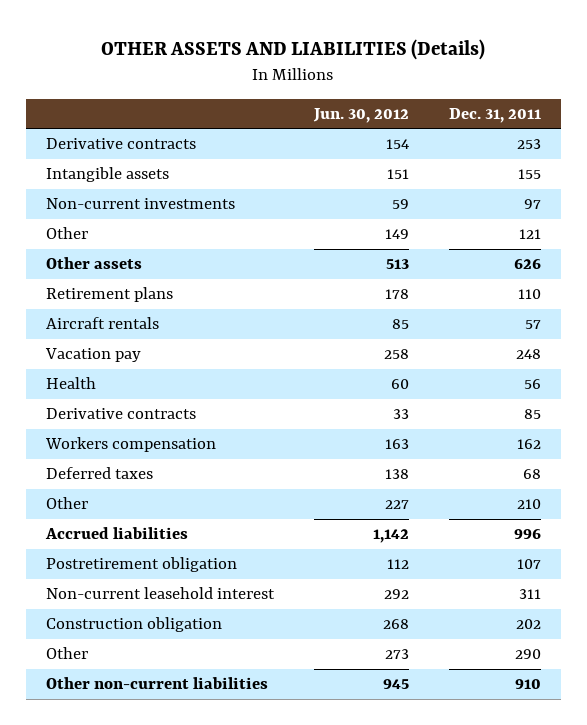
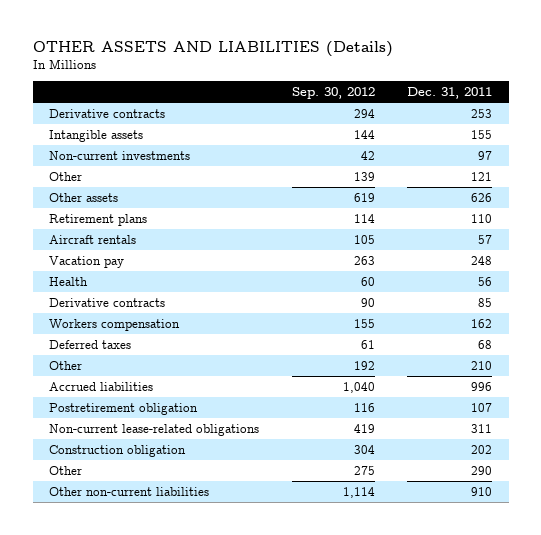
- | Jun. 30, 2012 | Dec. 31, 2011
+ | Sep. 30, 2012 | Dec. 31, 2011
- Non-current leasehold interest | 292 | 311
+ Non-current lease-related obligations | 419 | 311

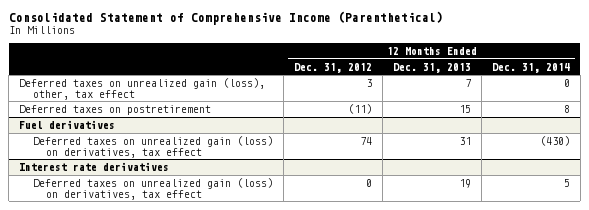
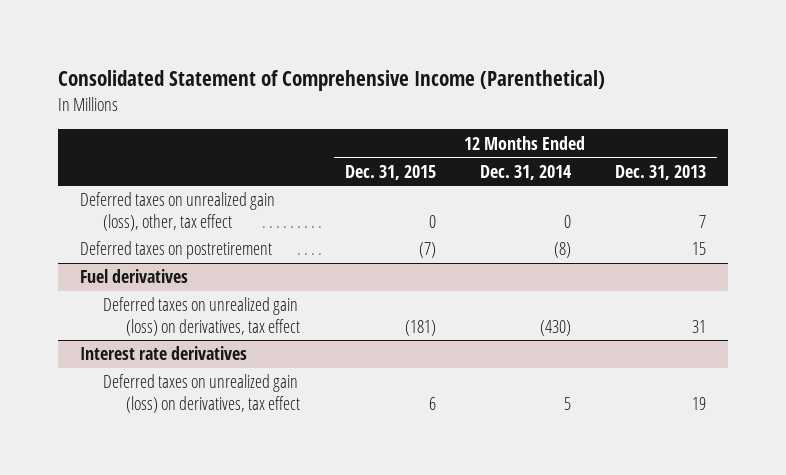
- | 12 Months Ended Dec. 31, 2012 | 12 Months Ended Dec. 31, 2013 | 12 Months Ended Dec. 31, 2014
+ | 12 Months Ended Dec. 31, 2015 | 12 Months Ended Dec. 31, 2014 | 12 Months Ended Dec. 31, 2013
- Deferred taxes on postretirement | (11) | 15 | 8
+ Deferred taxes on postretirement | (7) | (8) | 15

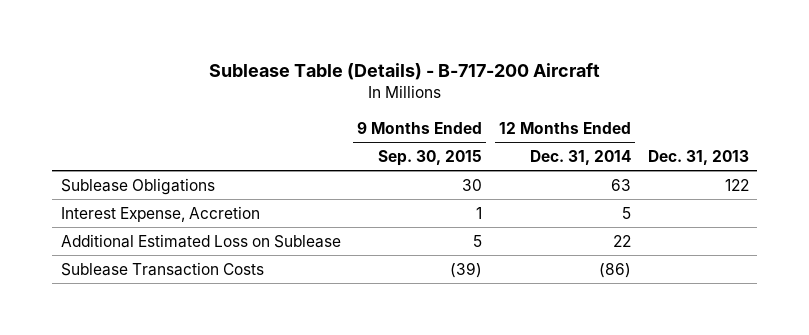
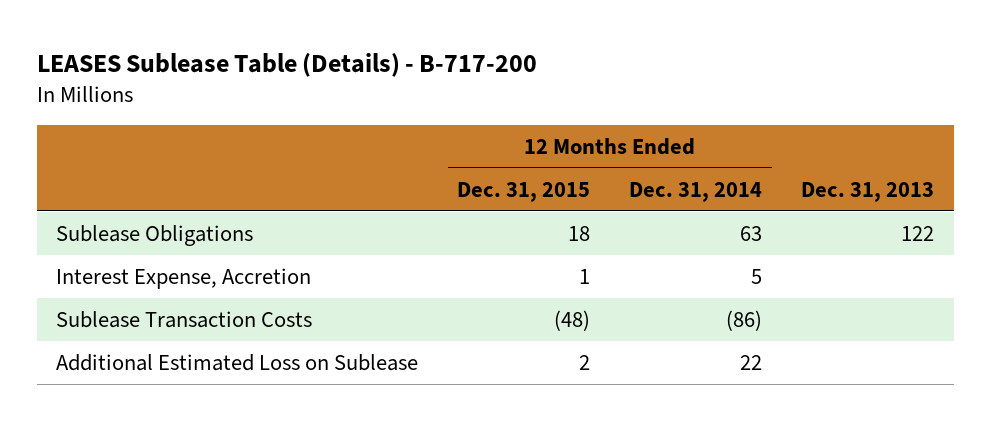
- Sublease Table (Details) - B-717-200 Aircraft
+ LEASES Sublease Table (Details) - B-717-200
- | 9 Months Ended Sep. 30, 2015 | 12 Months Ended Dec. 31, 2014 | Dec. 31, 2013
+ | 12 Months Ended Dec. 31, 2015 | 12 Months Ended Dec. 31, 2014 | Dec. 31, 2013
moved down: Additional Estimated Loss on Sublease | 2 | 22 |

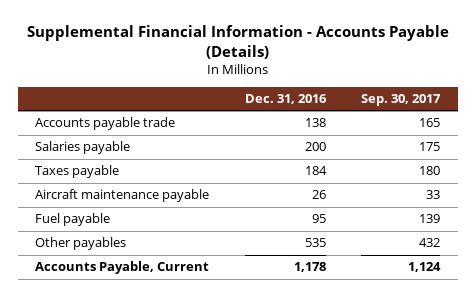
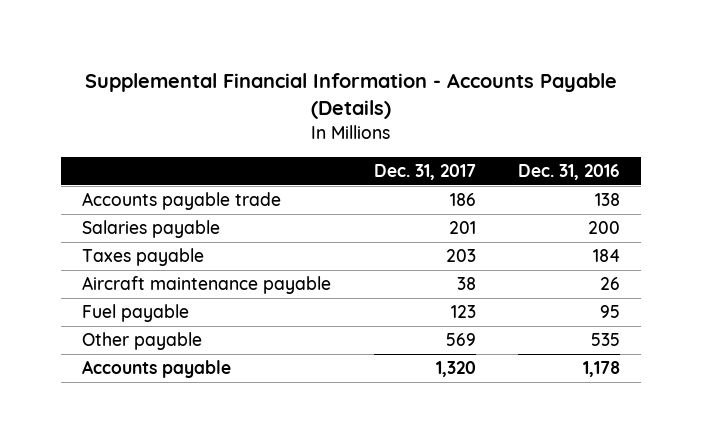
- | Dec. 31, 2016 | Sep. 30, 2017
+ | Dec. 31, 2017 | Dec. 31, 2016
- Other payables | 535 | 432
- Accounts Payable, Current | 1,178 | 1,124
+ Other payable | 569 | 535
+ Accounts payable | 1,320 | 1,178

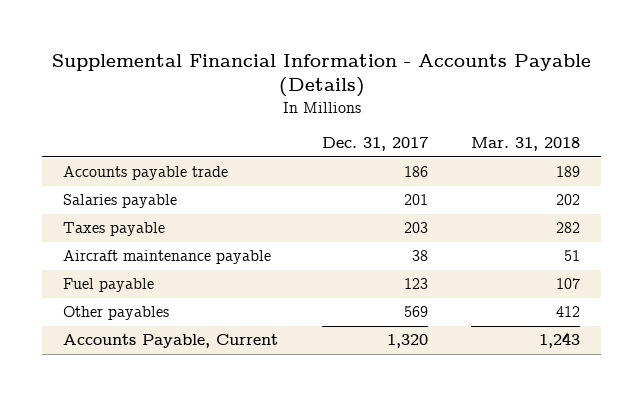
- | Dec. 31, 2017 | Dec. 31, 2016
+ | Dec. 31, 2017 | Mar. 31, 2018
- Other payable | 569 | 535
- Accounts payable | 1,320 | 1,178
+ Other payables | 569 | 412
+ Accounts Payable, Current | 1,320 | 1,243

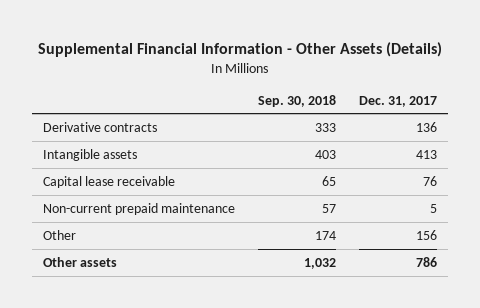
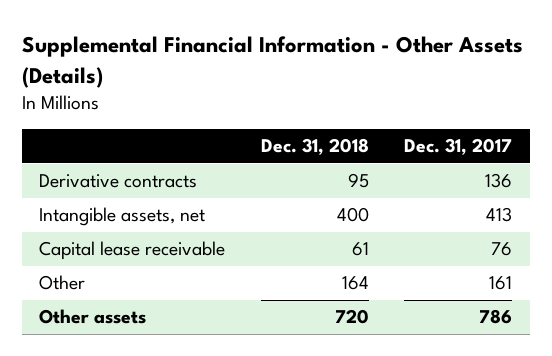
- | Sep. 30, 2018 | Dec. 31, 2017
+ | Dec. 31, 2018 | Dec. 31, 2017
- Intangible assets | 403 | 413
+ Intangible assets, net | 400 | 413
- Non-current prepaid maintenance | 57 | 5
- Other | 174 | 156
+ Other | 164 | 161

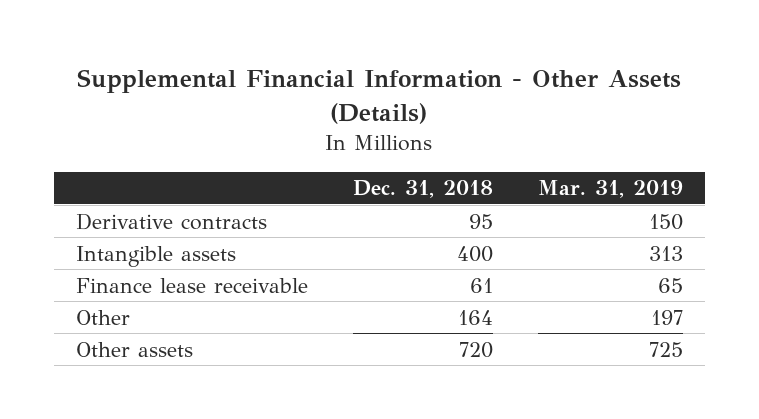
- | Dec. 31, 2018 | Dec. 31, 2017
+ | Dec. 31, 2018 | Mar. 31, 2019
- Intangible assets, net | 400 | 413
- Capital lease receivable | 61 | 76
+ Intangible assets | 400 | 313
+ Finance lease receivable | 61 | 65

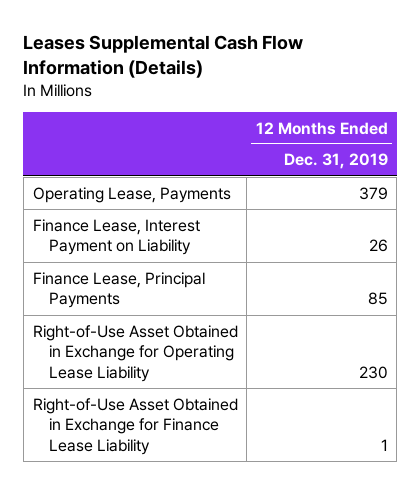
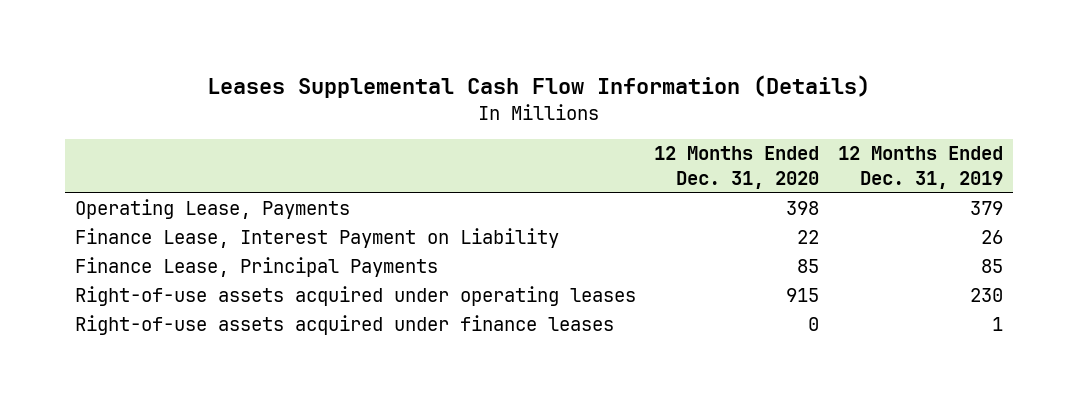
- | 12 Months Ended Dec. 31, 2019
+ | 12 Months Ended Dec. 31, 2020 | 12 Months Ended Dec. 31, 2019
- Right-of-Use Asset Obtained in Exchange for Operating Lease Liability | 230
- Right-of-Use Asset Obtained in Exchange for Finance Lease Liability | 1
+ Right-of-use assets acquired under operating leases | 915 | 230
+ Right-of-use assets acquired under finance leases | 0 | 1

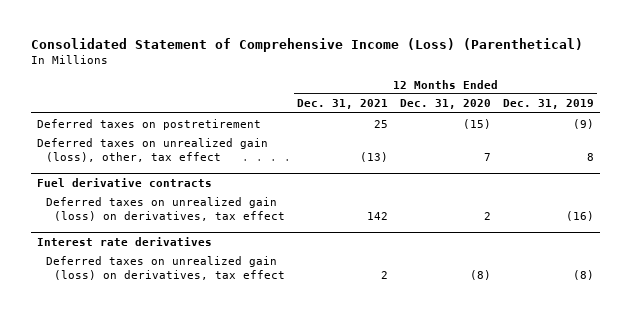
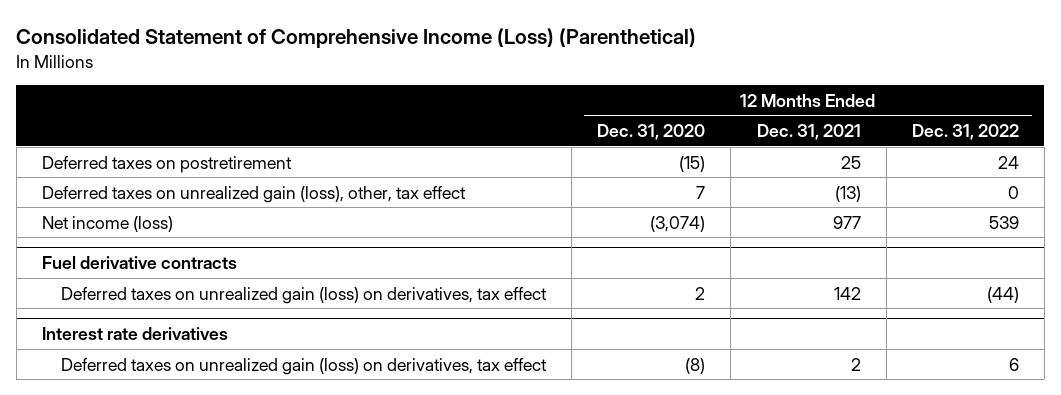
- | 12 Months Ended Dec. 31, 2021 | 12 Months Ended Dec. 31, 2020 | 12 Months Ended Dec. 31, 2019
+ | 12 Months Ended Dec. 31, 2020 | 12 Months Ended Dec. 31, 2021 | 12 Months Ended Dec. 31, 2022
+ Net income (loss) | (3,074) | 977 | 539

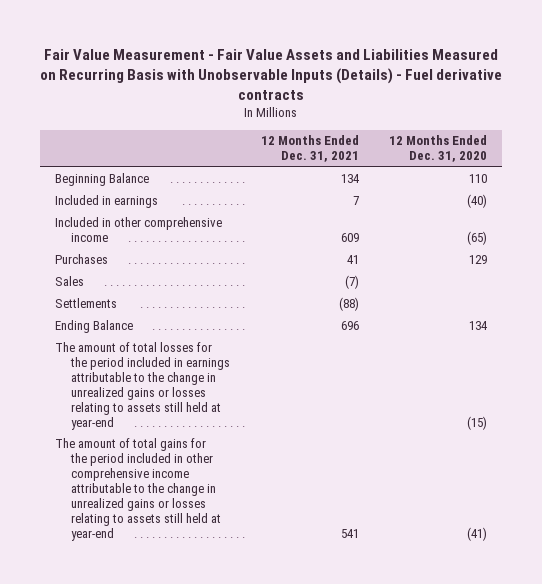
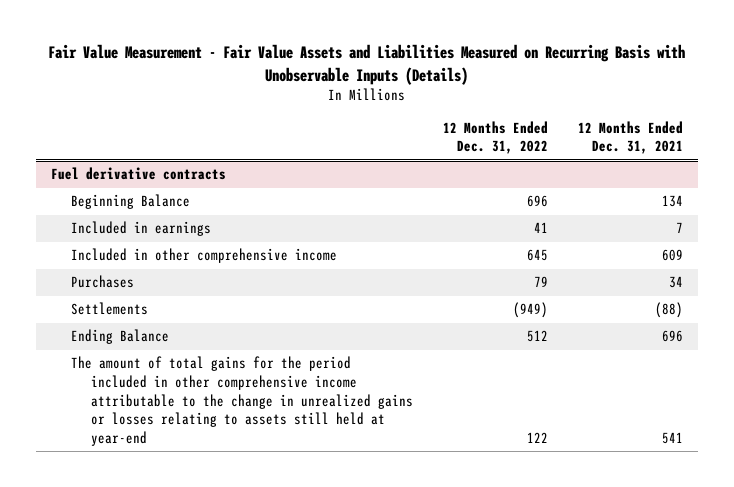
- Fair Value Measurement - Fair Value Assets and Liabilities Measured on Recurring Basis with Unobservable Inputs (Details) - Fuel derivative contracts
+ Fair Value Measurement - Fair Value Assets and Liabilities Measured on Recurring Basis with Unobservable Inputs (Details)
- | 12 Months Ended Dec. 31, 2021 | 12 Months Ended Dec. 31, 2020
+ | 12 Months Ended Dec. 31, 2022 | 12 Months Ended Dec. 31, 2021
+ Fuel derivative contracts
- Purchases | 41 | 129
- Sales | (7) |
+ Purchases | 79 | 34
- The amount of total losses for the period included in earnings attributable to the change in unrealized gains or losses relating to assets still held at year-end | | (15)

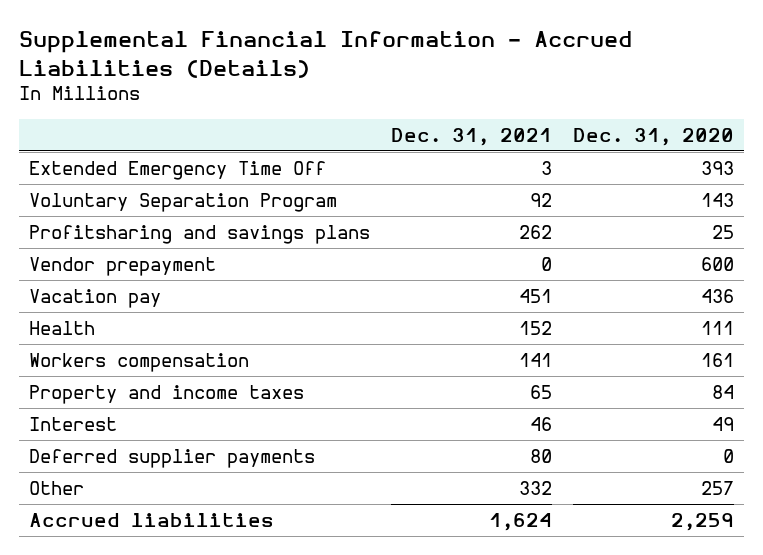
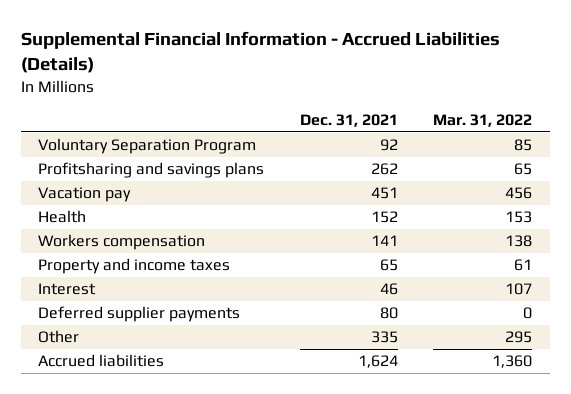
- | Dec. 31, 2021 | Dec. 31, 2020
+ | Dec. 31, 2021 | Mar. 31, 2022
- Extended Emergency Time Off | 3 | 393
- Vendor prepayment | 0 | 600
- Other | 332 | 257
+ Other | 335 | 295

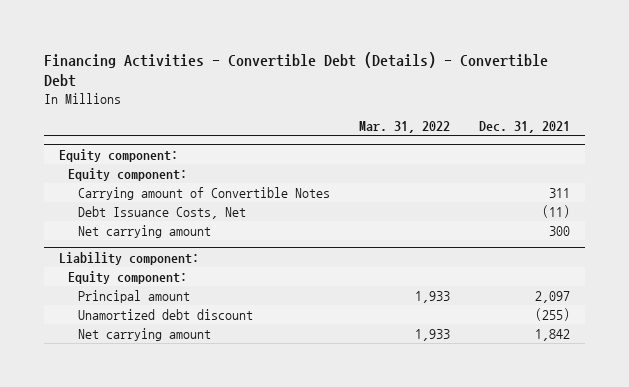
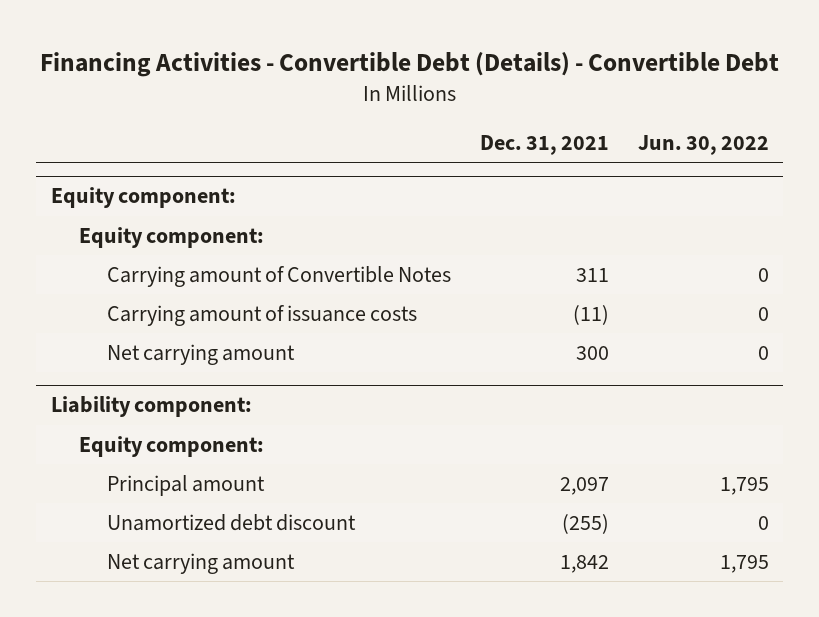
- | Mar. 31, 2022 | Dec. 31, 2021
+ | Dec. 31, 2021 | Jun. 30, 2022
@ Equity component:
- Debt Issuance Costs, Net | | (11)
+ Carrying amount of issuance costs | (11) | 0

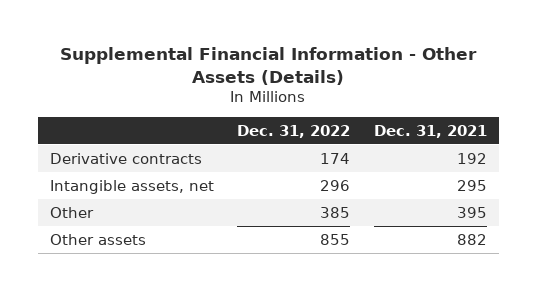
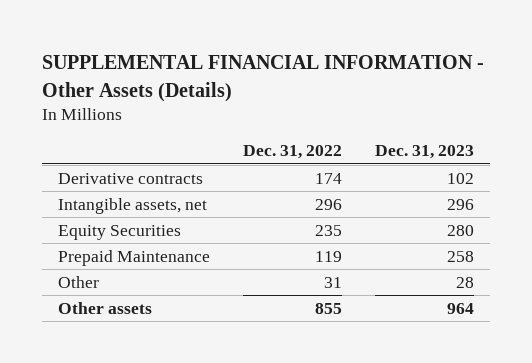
- Supplemental Financial Information - Other Assets (Details)
+ SUPPLEMENTAL FINANCIAL INFORMATION - Other Assets (Details)
- | Dec. 31, 2022 | Dec. 31, 2021
+ | Dec. 31, 2022 | Dec. 31, 2023
- Other | 385 | 395
+ Equity Securities | 235 | 280
+ Prepaid Maintenance | 119 | 258
+ Other | 31 | 28

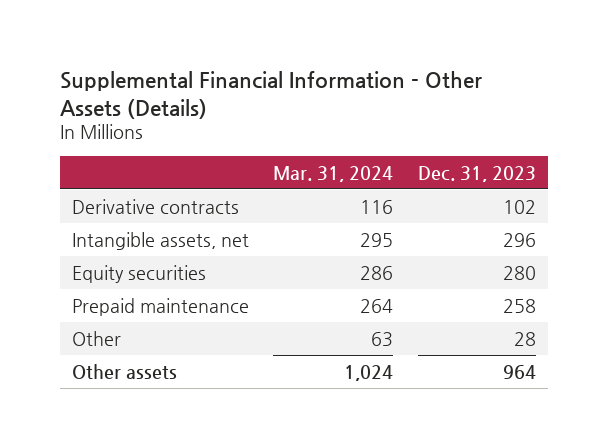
- SUPPLEMENTAL FINANCIAL INFORMATION - Other Assets (Details)
+ Supplemental Financial Information - Other Assets (Details)
- | Dec. 31, 2022 | Dec. 31, 2023
+ | Mar. 31, 2024 | Dec. 31, 2023
- Equity Securities | 235 | 280
- Prepaid Maintenance | 119 | 258
+ Equity securities | 286 | 280
+ Prepaid maintenance | 264 | 258

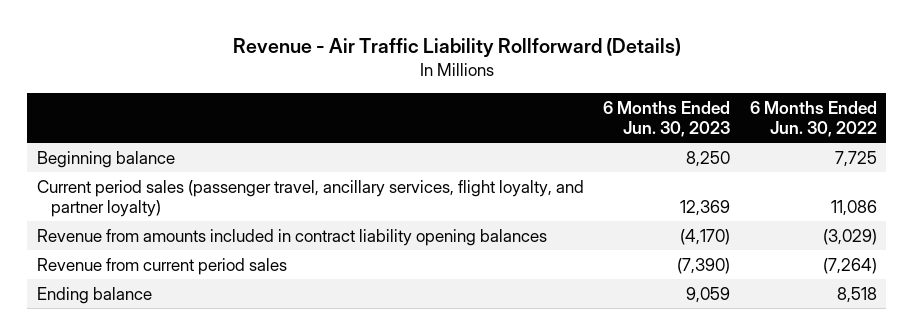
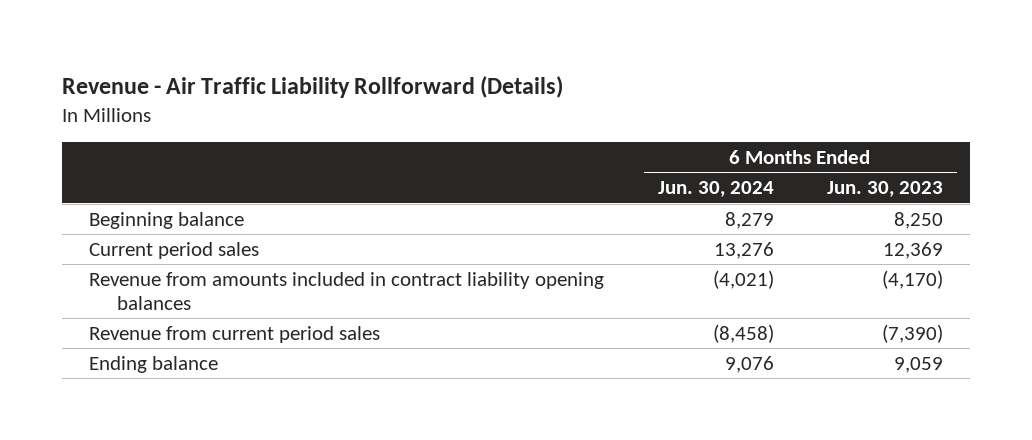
- | 6 Months Ended Jun. 30, 2023 | 6 Months Ended Jun. 30, 2022
+ | 6 Months Ended Jun. 30, 2024 | 6 Months Ended Jun. 30, 2023
- Current period sales (passenger travel, ancillary services, flight loyalty, and partner loyalty) | 12,369 | 11,086
+ Current period sales | 13,276 | 12,369

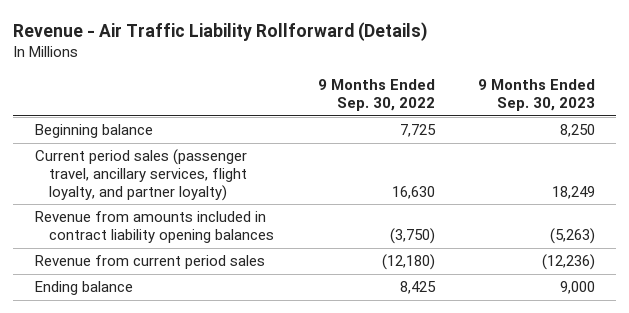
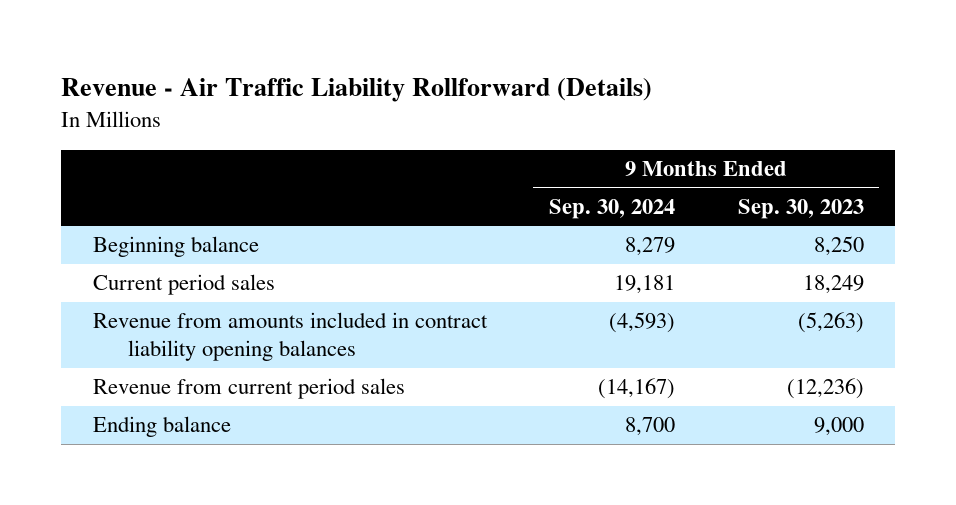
- | 9 Months Ended Sep. 30, 2022 | 9 Months Ended Sep. 30, 2023
+ | 9 Months Ended Sep. 30, 2024 | 9 Months Ended Sep. 30, 2023
- Current period sales (passenger travel, ancillary services, flight loyalty, and partner loyalty) | 16,630 | 18,249
+ Current period sales | 19,181 | 18,249

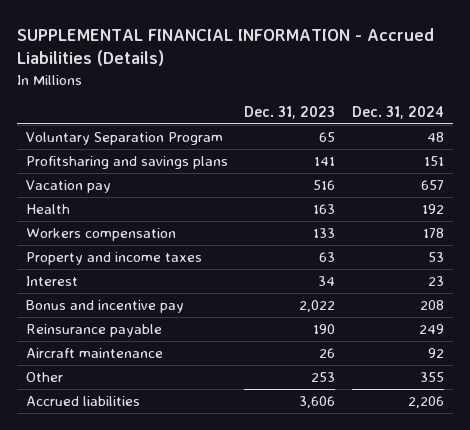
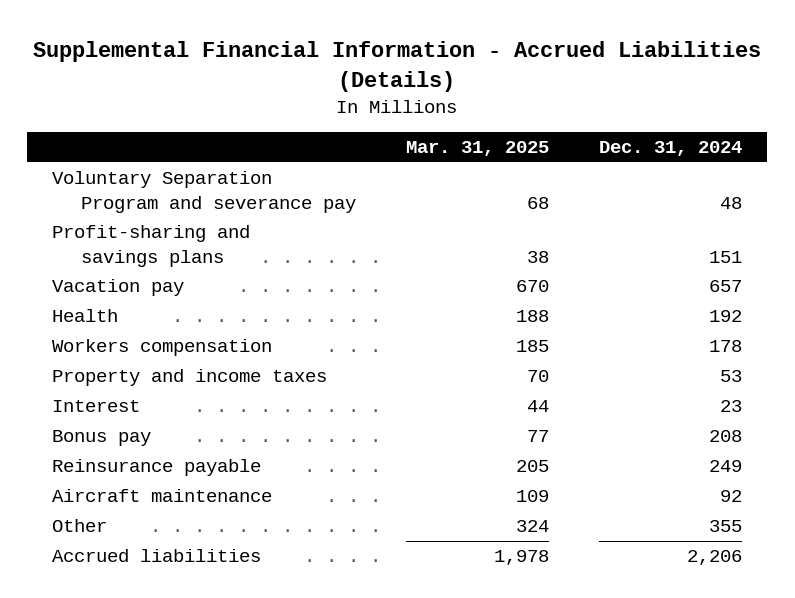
- SUPPLEMENTAL FINANCIAL INFORMATION - Accrued Liabilities (Details)
+ Supplemental Financial Information - Accrued Liabilities (Details)
- | Dec. 31, 2023 | Dec. 31, 2024
+ | Mar. 31, 2025 | Dec. 31, 2024
- Voluntary Separation Program | 65 | 48
- Profitsharing and savings plans | 141 | 151
+ Voluntary Separation Program and severance pay | 68 | 48
+ Profit-sharing and savings plans | 38 | 151
- Bonus and incentive pay | 2,022 | 208
+ Bonus pay | 77 | 208

